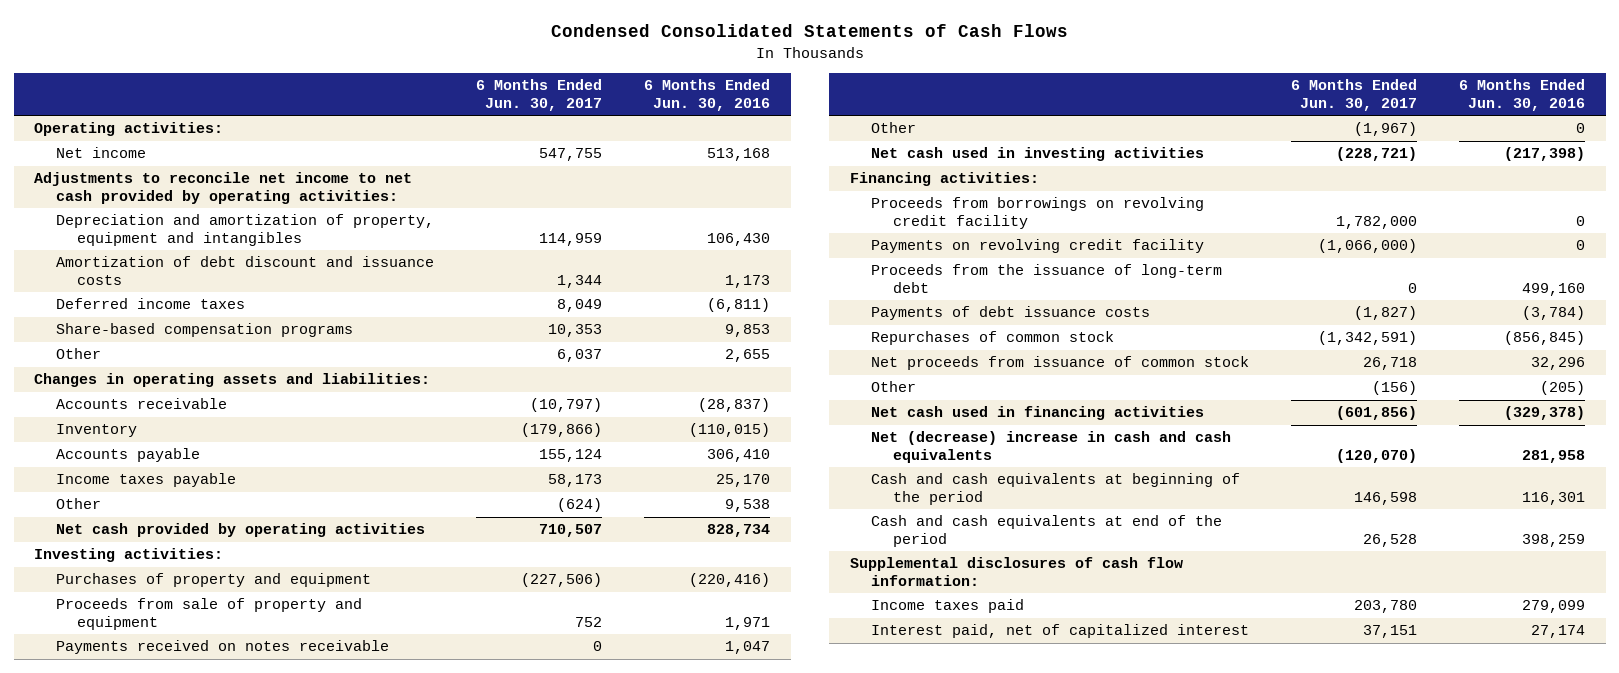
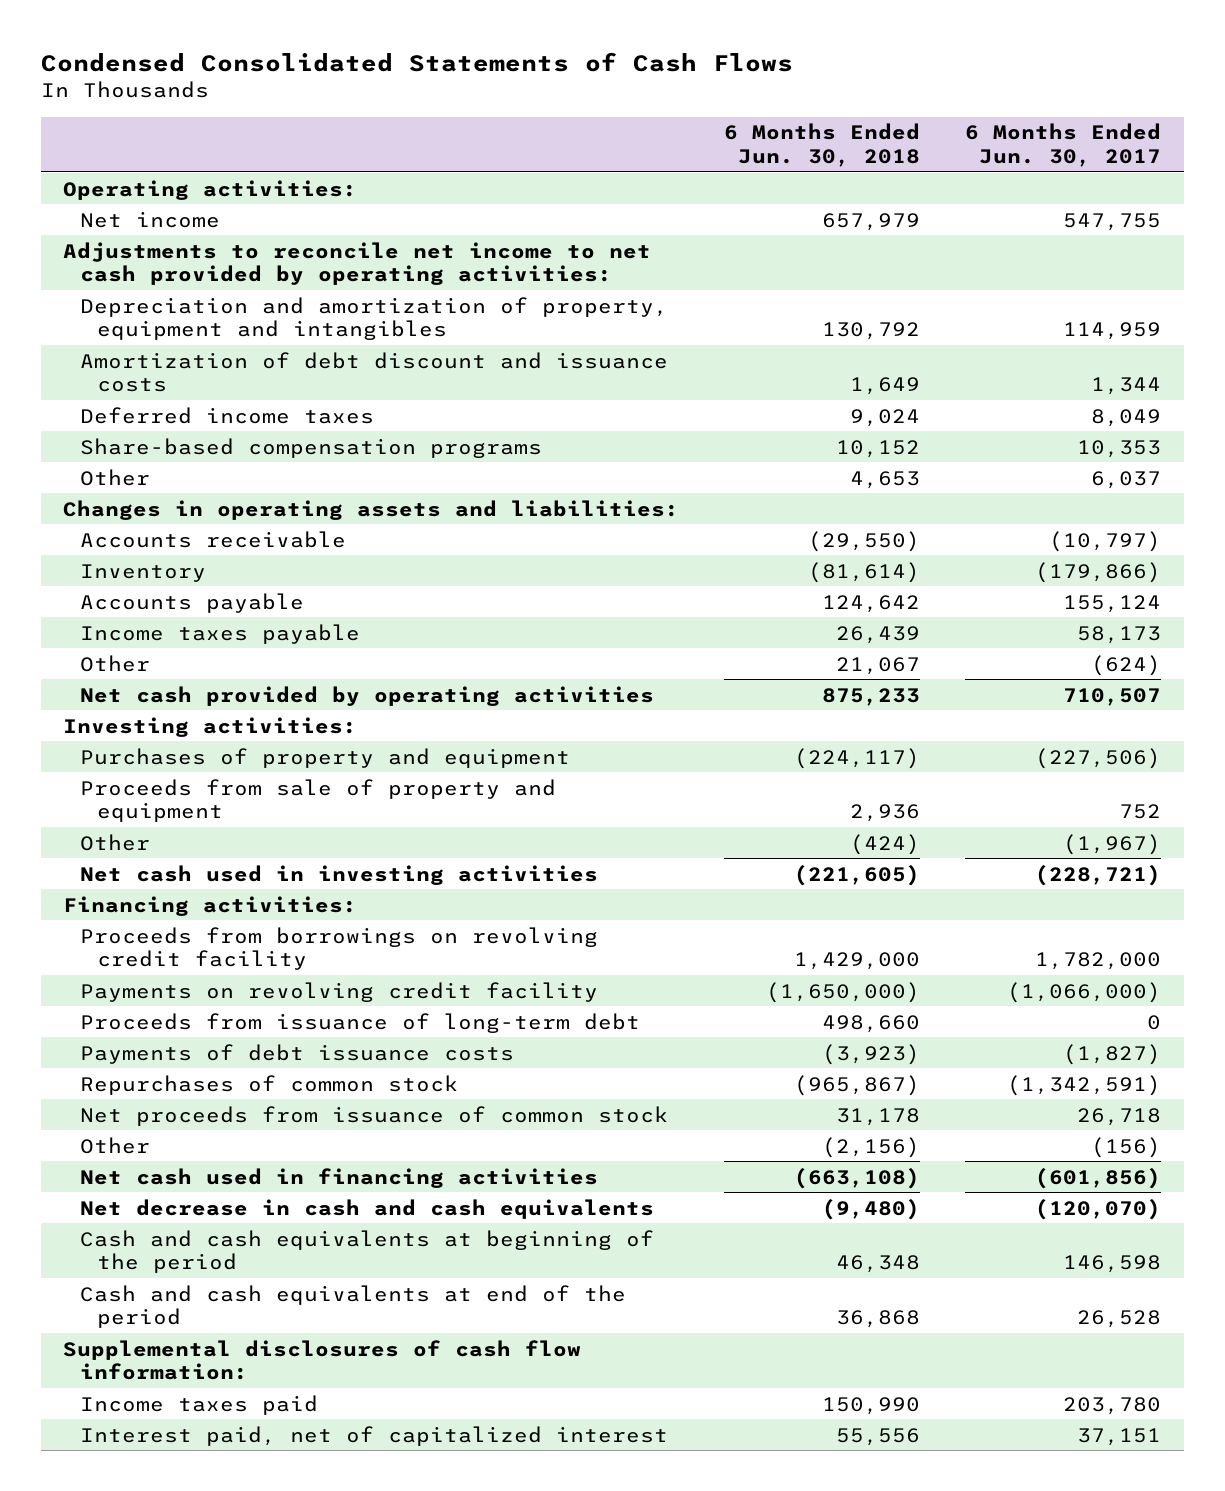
- | 6 Months Ended Jun. 30, 2017 | 6 Months Ended Jun. 30, 2016
+ | 6 Months Ended Jun. 30, 2018 | 6 Months Ended Jun. 30, 2017
- Payments received on notes receivable | 0 | 1,047
- Proceeds from the issuance of long-term debt | 0 | 499,160
+ Proceeds from issuance of long-term debt | 498,660 | 0
- Net (decrease) increase in cash and cash equivalents | (120,070) | 281,958
+ Net decrease in cash and cash equivalents | (9,480) | (120,070)

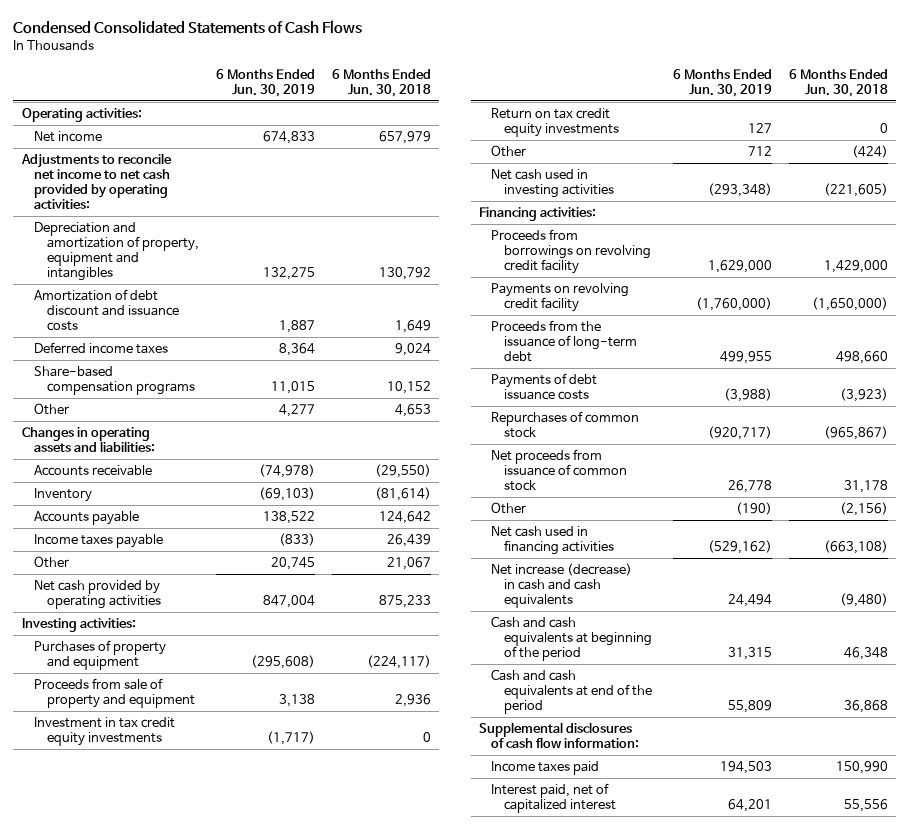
- | 6 Months Ended Jun. 30, 2018 | 6 Months Ended Jun. 30, 2017
+ | 6 Months Ended Jun. 30, 2019 | 6 Months Ended Jun. 30, 2018
+ Investment in tax credit equity investments | (1,717) | 0
+ Return on tax credit equity investments | 127 | 0
- Proceeds from issuance of long-term debt | 498,660 | 0
+ Proceeds from the issuance of long-term debt | 499,955 | 498,660
- Net decrease in cash and cash equivalents | (9,480) | (120,070)
+ Net increase (decrease) in cash and cash equivalents | 24,494 | (9,480)

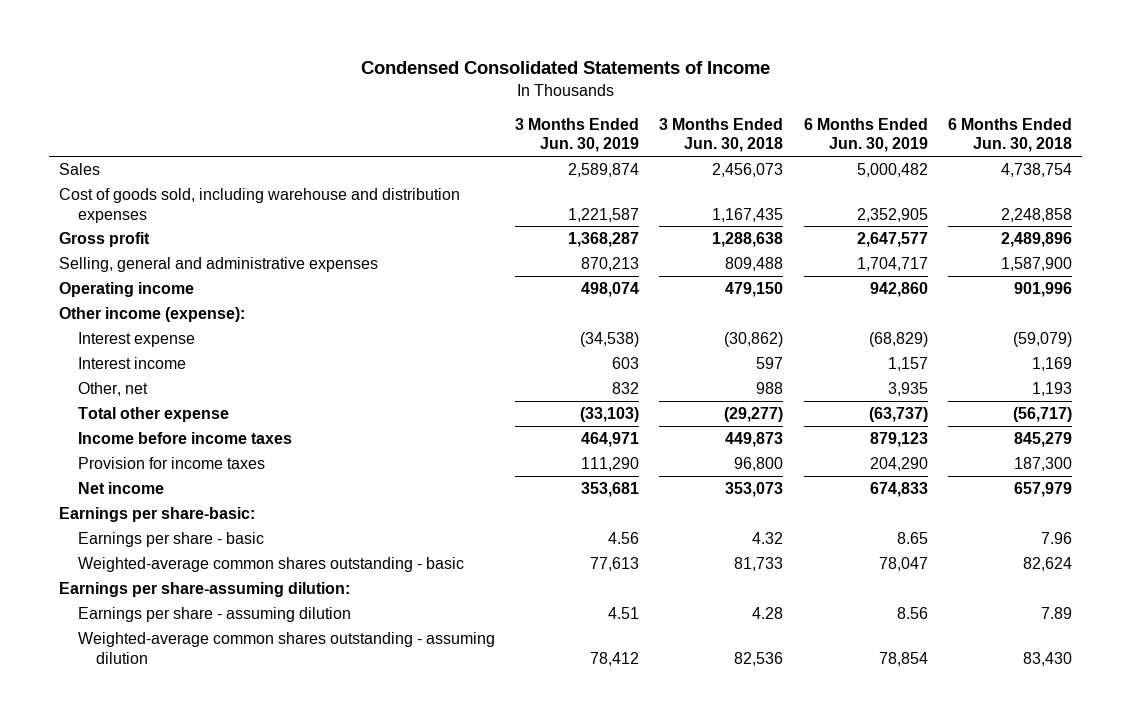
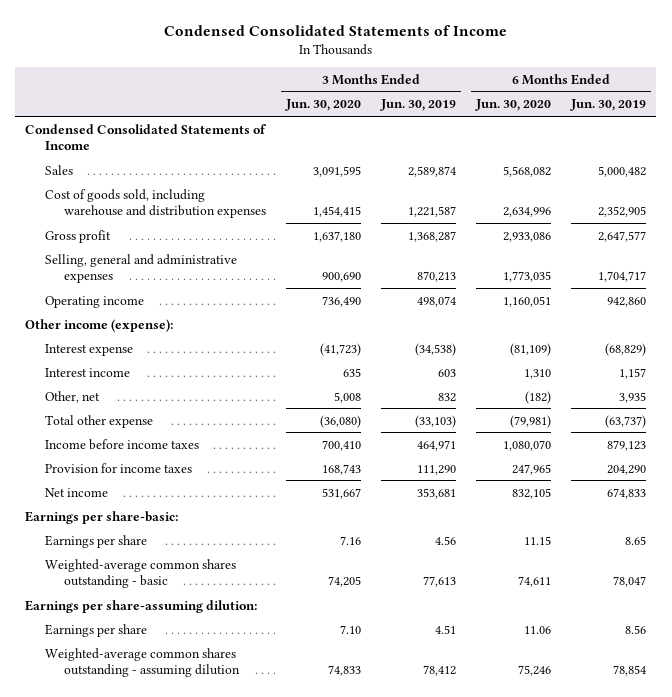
- | 3 Months Ended Jun. 30, 2019 | 3 Months Ended Jun. 30, 2018 | 6 Months Ended Jun. 30, 2019 | 6 Months Ended Jun. 30, 2018
+ | 3 Months Ended Jun. 30, 2020 | 3 Months Ended Jun. 30, 2019 | 6 Months Ended Jun. 30, 2020 | 6 Months Ended Jun. 30, 2019
+ Condensed Consolidated Statements of Income
- Earnings per share - basic | 4.56 | 4.32 | 8.65 | 7.96
+ Earnings per share | 7.16 | 4.56 | 11.15 | 8.65
- Earnings per share - assuming dilution | 4.51 | 4.28 | 8.56 | 7.89
+ Earnings per share | 7.10 | 4.51 | 11.06 | 8.56

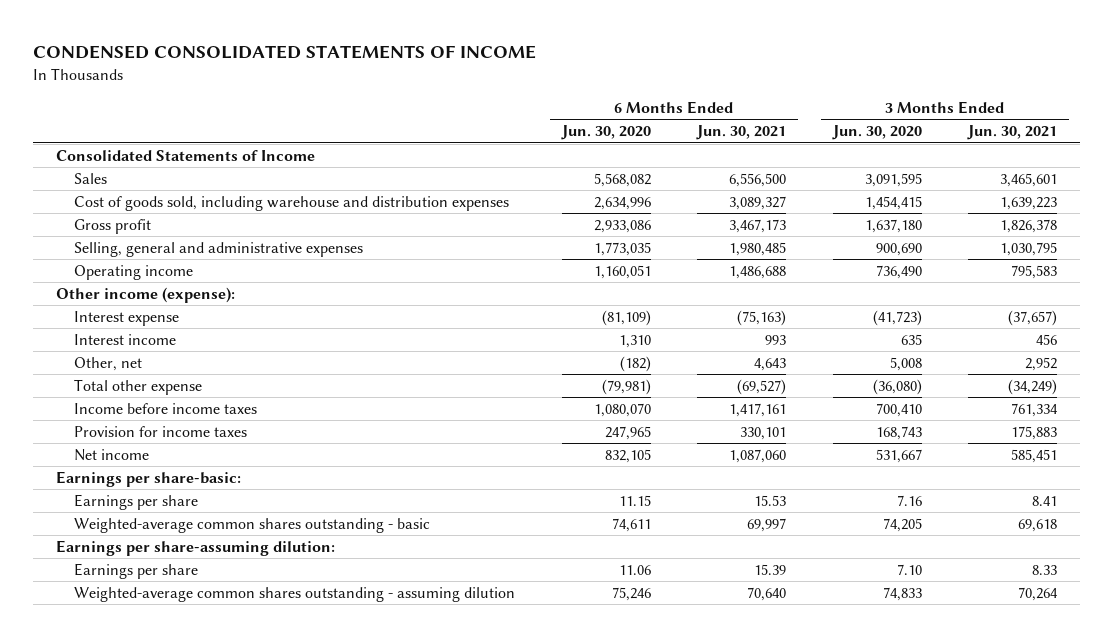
- Condensed Consolidated Statements of Income
+ CONDENSED CONSOLIDATED STATEMENTS OF INCOME
- | 3 Months Ended Jun. 30, 2020 | 3 Months Ended Jun. 30, 2019 | 6 Months Ended Jun. 30, 2020 | 6 Months Ended Jun. 30, 2019
+ | 6 Months Ended Jun. 30, 2020 | 6 Months Ended Jun. 30, 2021 | 3 Months Ended Jun. 30, 2020 | 3 Months Ended Jun. 30, 2021
- Condensed Consolidated Statements of Income
+ Consolidated Statements of Income

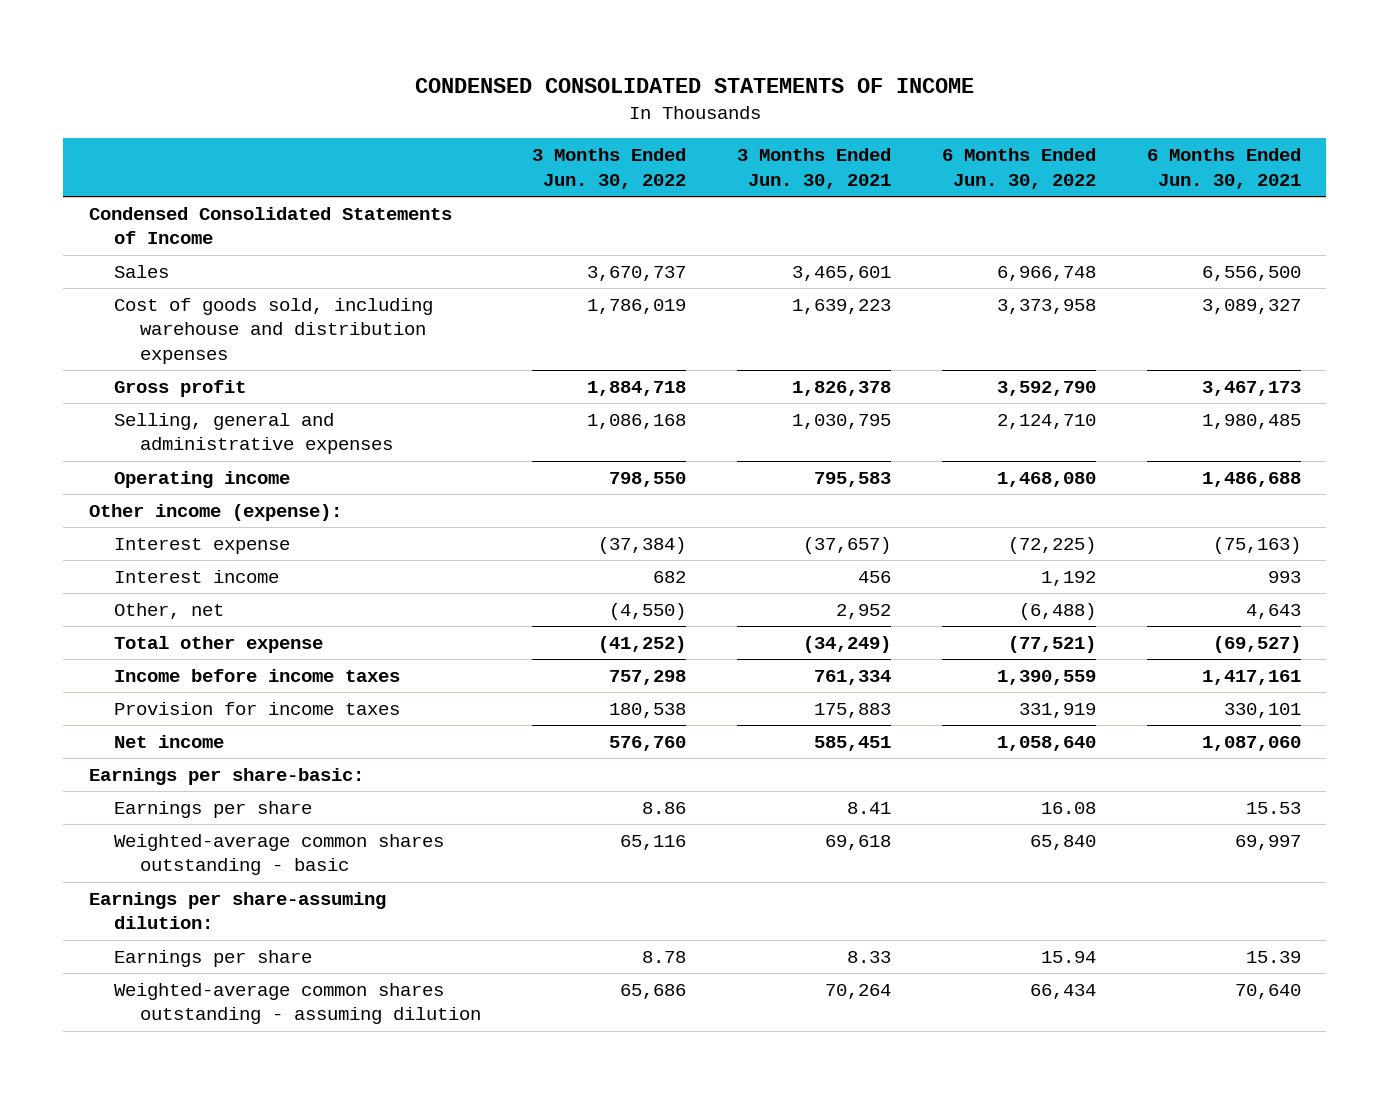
- | 6 Months Ended Jun. 30, 2020 | 6 Months Ended Jun. 30, 2021 | 3 Months Ended Jun. 30, 2020 | 3 Months Ended Jun. 30, 2021
+ | 3 Months Ended Jun. 30, 2022 | 3 Months Ended Jun. 30, 2021 | 6 Months Ended Jun. 30, 2022 | 6 Months Ended Jun. 30, 2021
- Consolidated Statements of Income
+ Condensed Consolidated Statements of Income

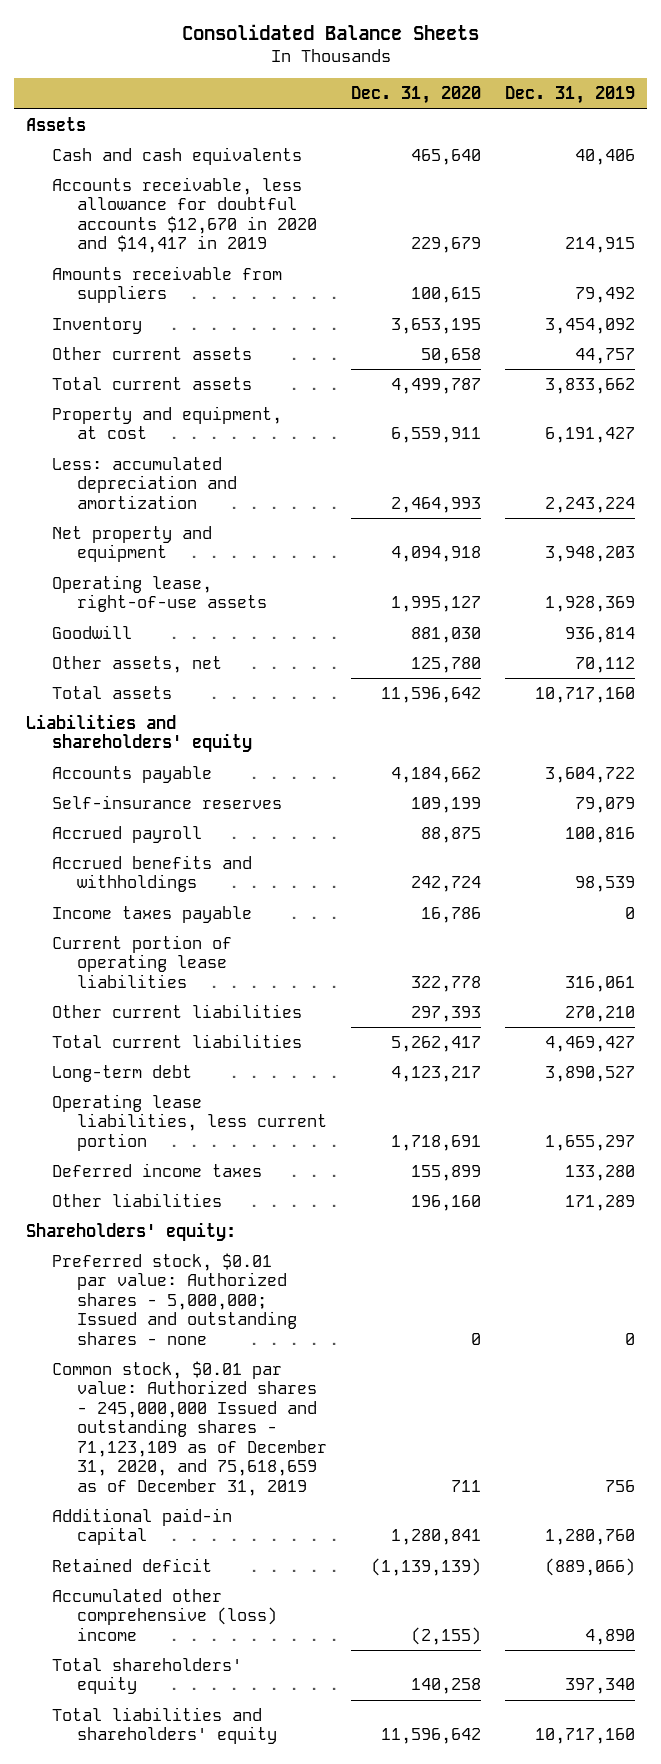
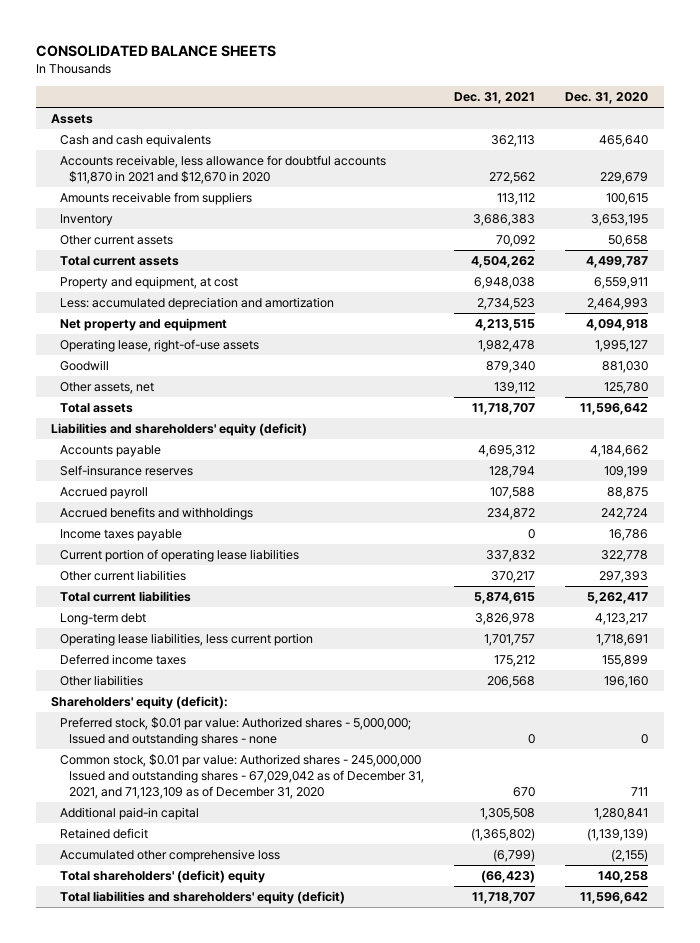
- Consolidated Balance Sheets
+ CONSOLIDATED BALANCE SHEETS
- | Dec. 31, 2020 | Dec. 31, 2019
+ | Dec. 31, 2021 | Dec. 31, 2020
- Accounts receivable, less allowance for doubtful accounts $12,670 in 2020 and $14,417 in 2019 | 229,679 | 214,915
+ Accounts receivable, less allowance for doubtful accounts $11,870 in 2021 and $12,670 in 2020 | 272,562 | 229,679
- Liabilities and shareholders' equity
+ Liabilities and shareholders' equity (deficit)
- Shareholders' equity:
+ Shareholders' equity (deficit):
- Common stock, $0.01 par value: Authorized shares - 245,000,000 Issued and outstanding shares - 71,123,109 as of December 31, 2020, and 75,618,659 as of December 31, 2019 | 711 | 756
+ Common stock, $0.01 par value: Authorized shares - 245,000,000 Issued and outstanding shares - 67,029,042 as of December 31, 2021, and 71,123,109 as of December 31, 2020 | 670 | 711
- Accumulated other comprehensive (loss) income | (2,155) | 4,890
- Total shareholders' equity | 140,258 | 397,340
- Total liabilities and shareholders' equity | 11,596,642 | 10,717,160
+ Accumulated other comprehensive loss | (6,799) | (2,155)
+ Total shareholders' (deficit) equity | (66,423) | 140,258
+ Total liabilities and shareholders' equity (deficit) | 11,718,707 | 11,596,642

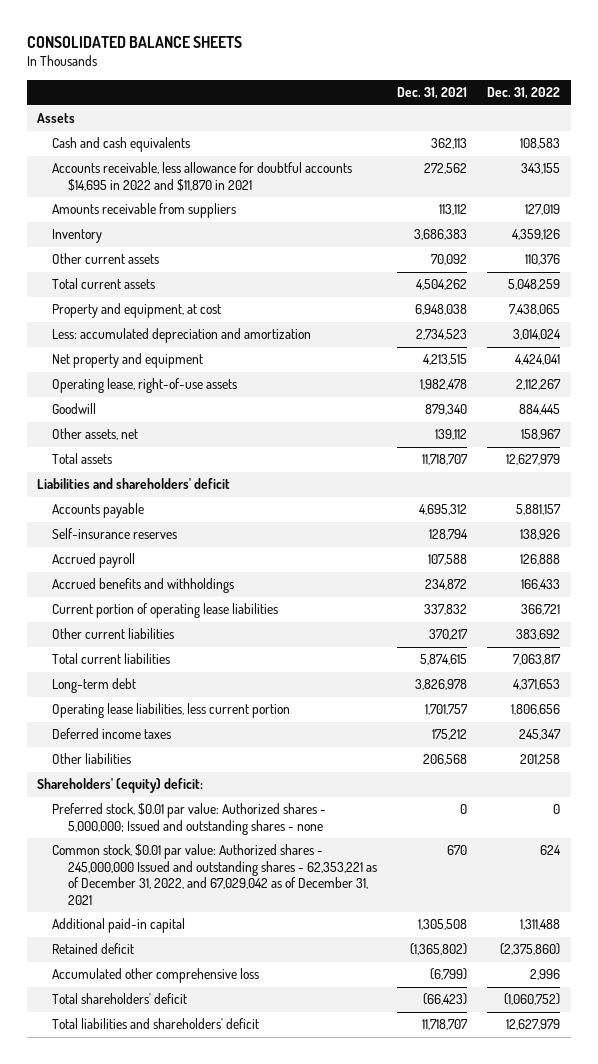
- | Dec. 31, 2021 | Dec. 31, 2020
+ | Dec. 31, 2021 | Dec. 31, 2022
- Accounts receivable, less allowance for doubtful accounts $11,870 in 2021 and $12,670 in 2020 | 272,562 | 229,679
+ Accounts receivable, less allowance for doubtful accounts $14,695 in 2022 and $11,870 in 2021 | 272,562 | 343,155
- Liabilities and shareholders' equity (deficit)
+ Liabilities and shareholders' deficit
- Income taxes payable | 0 | 16,786
- Shareholders' equity (deficit):
+ Shareholders' (equity) deficit:
- Common stock, $0.01 par value: Authorized shares - 245,000,000 Issued and outstanding shares - 67,029,042 as of December 31, 2021, and 71,123,109 as of December 31, 2020 | 670 | 711
+ Common stock, $0.01 par value: Authorized shares - 245,000,000 Issued and outstanding shares - 62,353,221 as of December 31, 2022, and 67,029,042 as of December 31, 2021 | 670 | 624
- Total shareholders' (deficit) equity | (66,423) | 140,258
- Total liabilities and shareholders' equity (deficit) | 11,718,707 | 11,596,642
+ Total shareholders' deficit | (66,423) | (1,060,752)
+ Total liabilities and shareholders' deficit | 11,718,707 | 12,627,979

